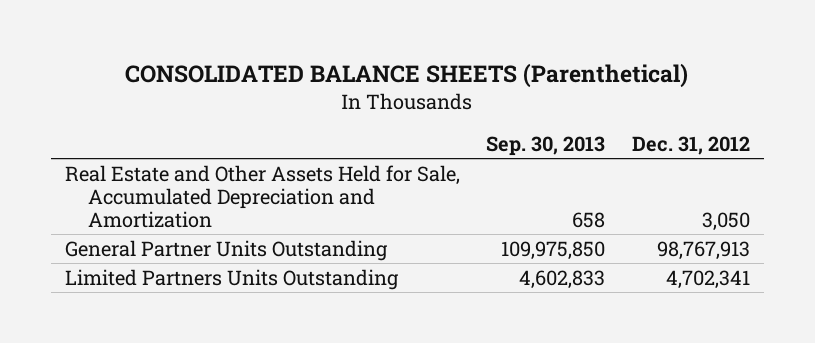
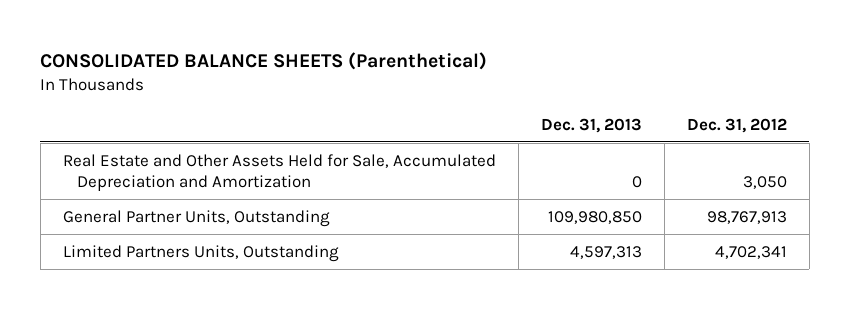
- | Sep. 30, 2013 | Dec. 31, 2012
+ | Dec. 31, 2013 | Dec. 31, 2012
- General Partner Units Outstanding | 109,975,850 | 98,767,913
- Limited Partners Units Outstanding | 4,602,833 | 4,702,341
+ General Partner Units, Outstanding | 109,980,850 | 98,767,913
+ Limited Partners Units, Outstanding | 4,597,313 | 4,702,341

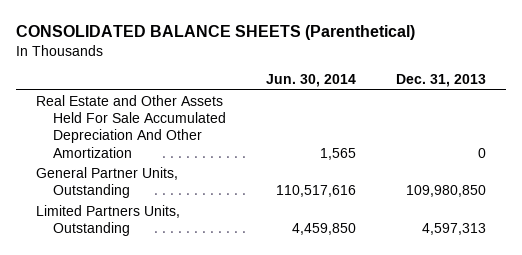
- | Dec. 31, 2013 | Dec. 31, 2012
+ | Jun. 30, 2014 | Dec. 31, 2013
- Real Estate and Other Assets Held for Sale, Accumulated Depreciation and Amortization | 0 | 3,050
+ Real Estate and Other Assets Held For Sale Accumulated Depreciation And Other Amortization | 1,565 | 0

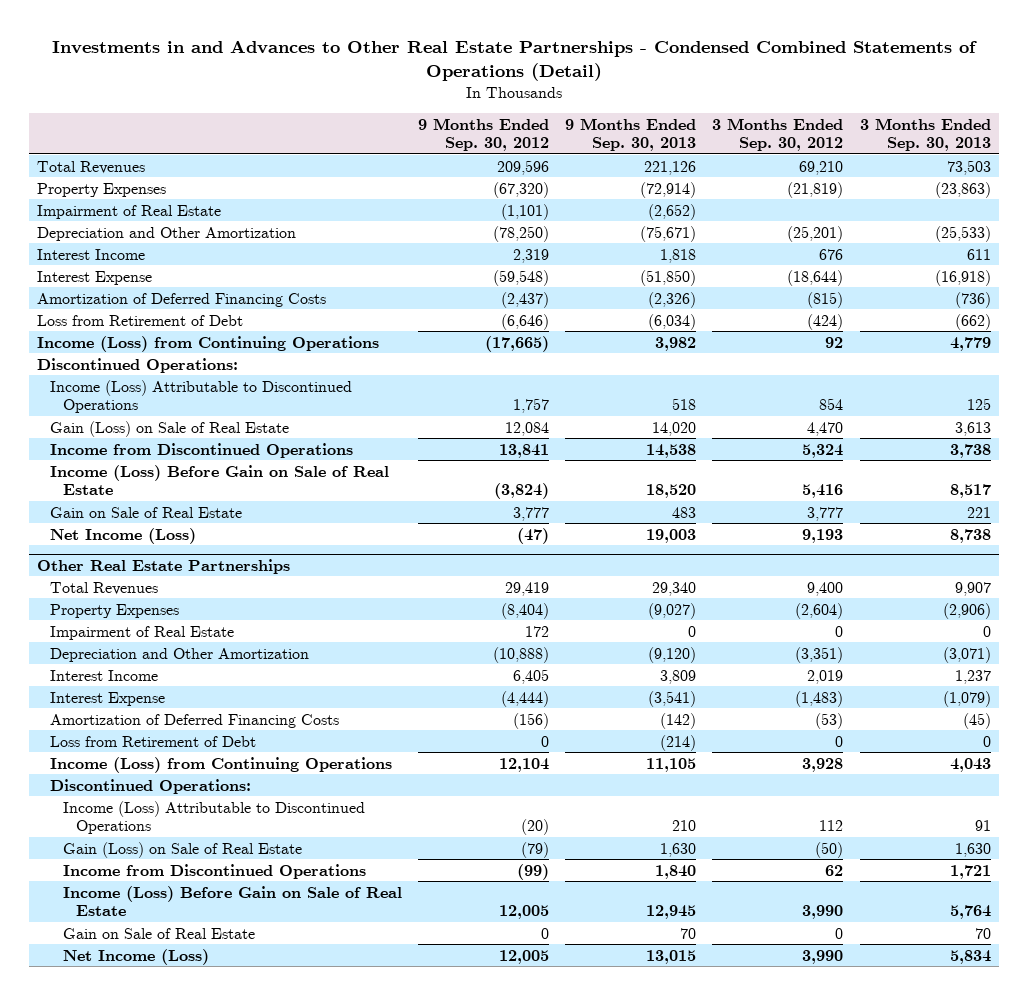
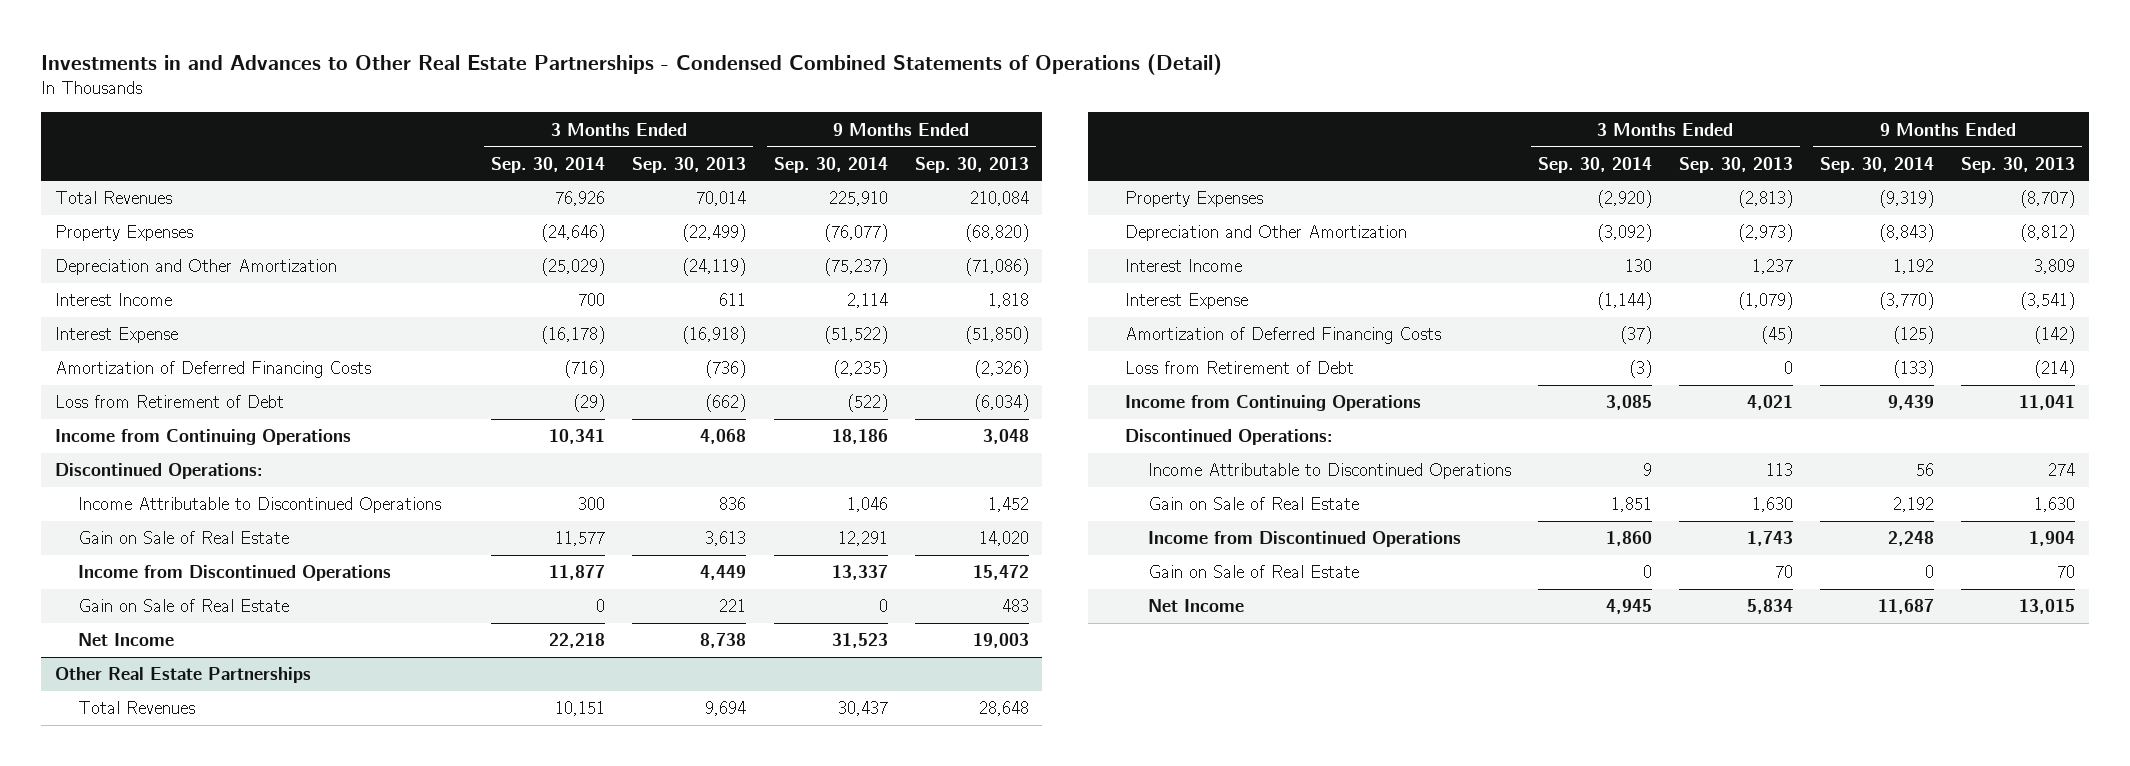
- | 9 Months Ended Sep. 30, 2012 | 9 Months Ended Sep. 30, 2013 | 3 Months Ended Sep. 30, 2012 | 3 Months Ended Sep. 30, 2013
+ | 3 Months Ended Sep. 30, 2014 | 3 Months Ended Sep. 30, 2013 | 9 Months Ended Sep. 30, 2014 | 9 Months Ended Sep. 30, 2013
- Total Revenues | 209,596 | 221,126 | 69,210 | 73,503
- Property Expenses | (67,320) | (72,914) | (21,819) | (23,863)
- Impairment of Real Estate | (1,101) | (2,652) | |
- Depreciation and Other Amortization | (78,250) | (75,671) | (25,201) | (25,533)
+ Total Revenues | 76,926 | 70,014 | 225,910 | 210,084
+ Property Expenses | (24,646) | (22,499) | (76,077) | (68,820)
+ Depreciation and Other Amortization | (25,029) | (24,119) | (75,237) | (71,086)
- Income (Loss) from Continuing Operations | (17,665) | 3,982 | 92 | 4,779
+ Income from Continuing Operations | 10,341 | 4,068 | 18,186 | 3,048
- Income (Loss) Attributable to Discontinued Operations | 1,757 | 518 | 854 | 125
- Gain (Loss) on Sale of Real Estate | 12,084 | 14,020 | 4,470 | 3,613
- Income from Discontinued Operations | 13,841 | 14,538 | 5,324 | 3,738
- Income (Loss) Before Gain on Sale of Real Estate | (3,824) | 18,520 | 5,416 | 8,517
+ Income Attributable to Discontinued Operations | 300 | 836 | 1,046 | 1,452
+ Gain on Sale of Real Estate | 11,577 | 3,613 | 12,291 | 14,020
+ Income from Discontinued Operations | 11,877 | 4,449 | 13,337 | 15,472
- Net Income (Loss) | (47) | 19,003 | 9,193 | 8,738
+ Net Income | 22,218 | 8,738 | 31,523 | 19,003
@ Other Real Estate Partnerships
- Total Revenues | 29,419 | 29,340 | 9,400 | 9,907
- Property Expenses | (8,404) | (9,027) | (2,604) | (2,906)
- Impairment of Real Estate | 172 | 0 | 0 | 0
- Depreciation and Other Amortization | (10,888) | (9,120) | (3,351) | (3,071)
+ Total Revenues | 10,151 | 9,694 | 30,437 | 28,648
+ Property Expenses | (2,920) | (2,813) | (9,319) | (8,707)
+ Depreciation and Other Amortization | (3,092) | (2,973) | (8,843) | (8,812)
- Income (Loss) from Continuing Operations | 12,104 | 11,105 | 3,928 | 4,043
+ Income from Continuing Operations | 3,085 | 4,021 | 9,439 | 11,041
- Income (Loss) Attributable to Discontinued Operations | (20) | 210 | 112 | 91
- Gain (Loss) on Sale of Real Estate | (79) | 1,630 | (50) | 1,630
- Income from Discontinued Operations | (99) | 1,840 | 62 | 1,721
- Income (Loss) Before Gain on Sale of Real Estate | 12,005 | 12,945 | 3,990 | 5,764
+ Income Attributable to Discontinued Operations | 9 | 113 | 56 | 274
+ Gain on Sale of Real Estate | 1,851 | 1,630 | 2,192 | 1,630
+ Income from Discontinued Operations | 1,860 | 1,743 | 2,248 | 1,904
- Net Income (Loss) | 12,005 | 13,015 | 3,990 | 5,834
+ Net Income | 4,945 | 5,834 | 11,687 | 13,015

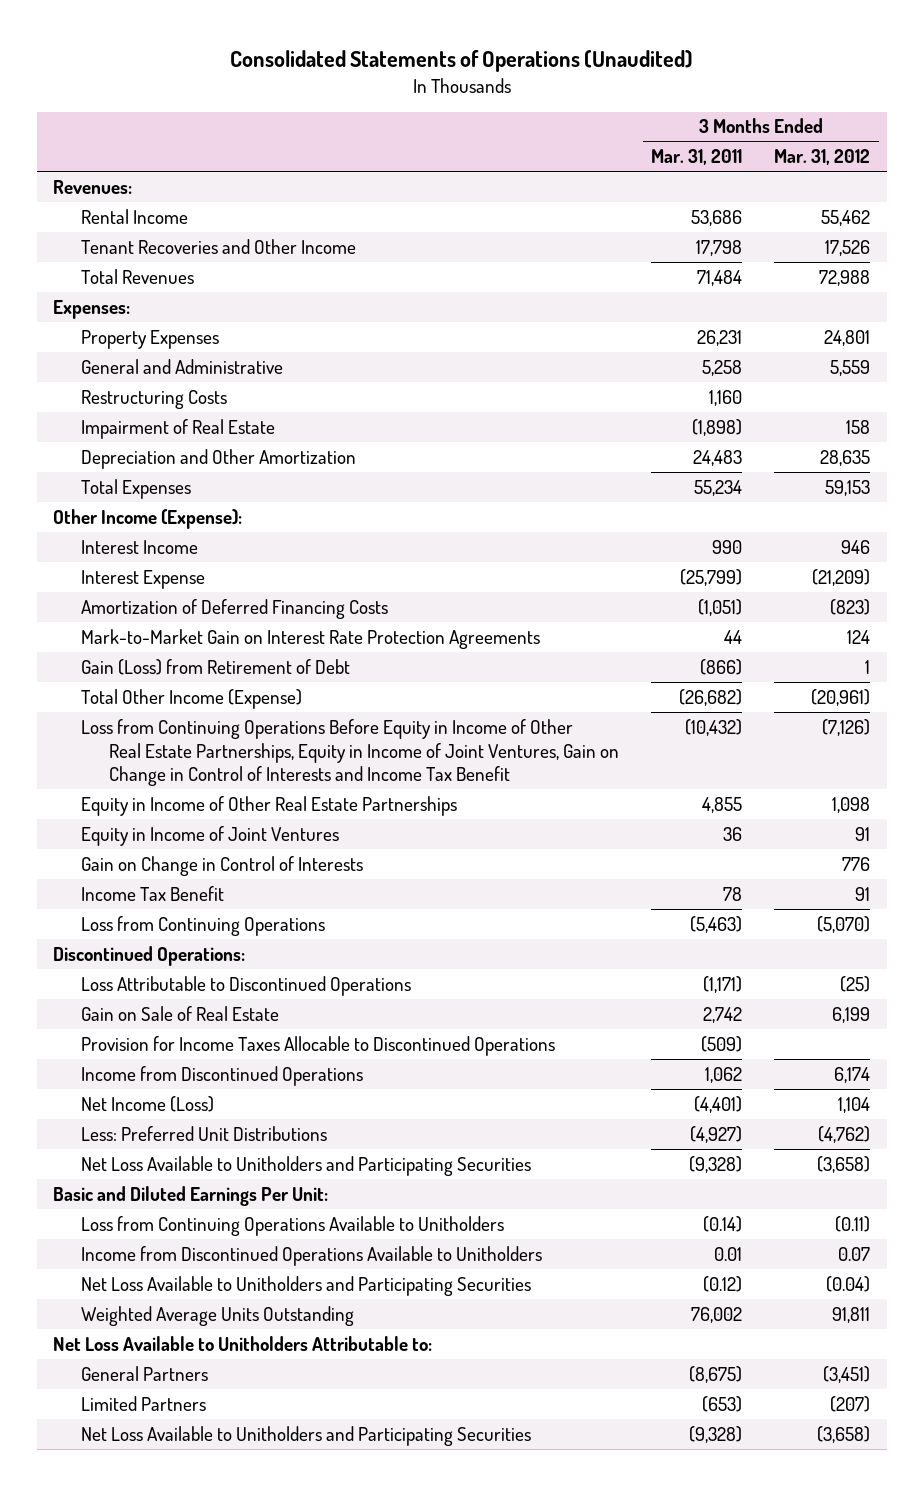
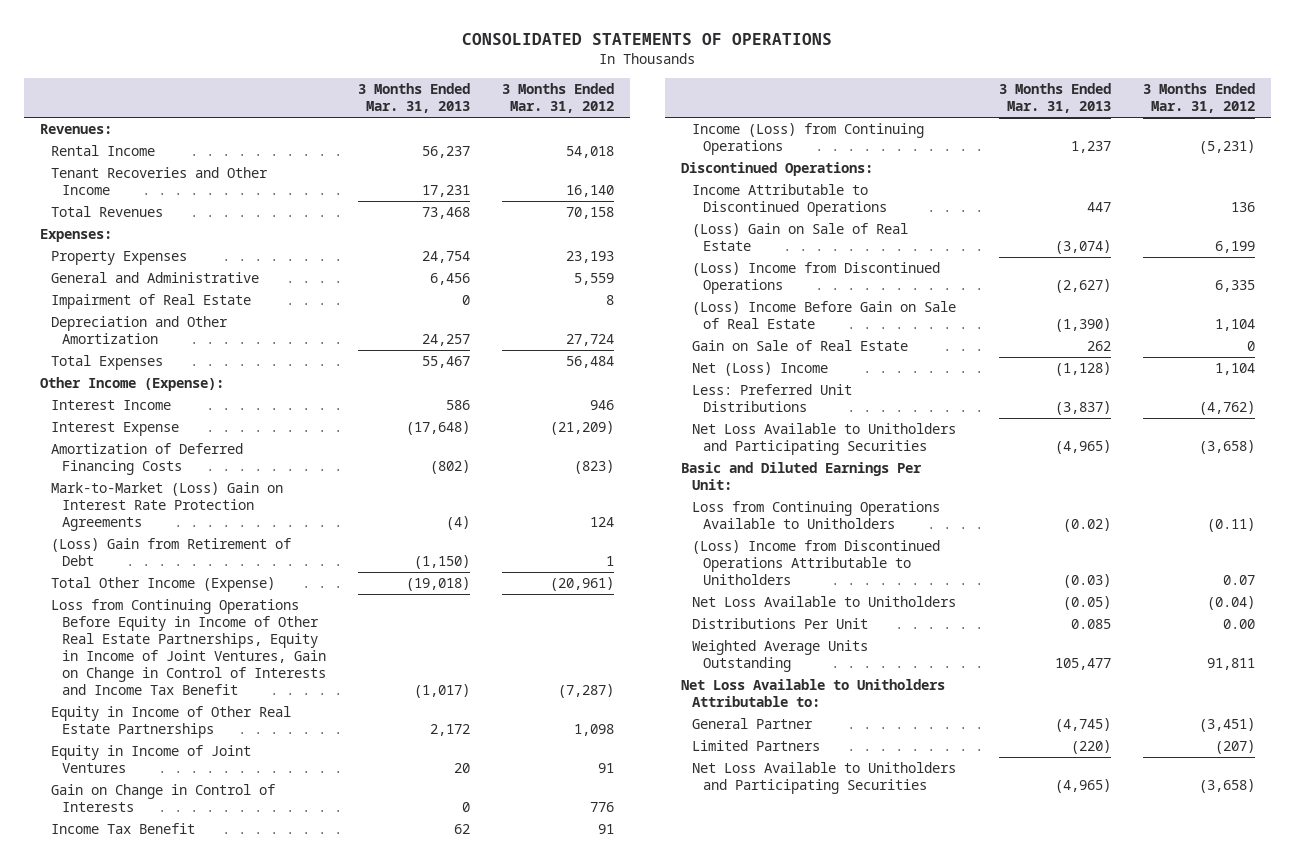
- Consolidated Statements of Operations (Unaudited)
+ CONSOLIDATED STATEMENTS OF OPERATIONS
- | 3 Months Ended Mar. 31, 2011 | 3 Months Ended Mar. 31, 2012
+ | 3 Months Ended Mar. 31, 2013 | 3 Months Ended Mar. 31, 2012
- Rental Income | 53,686 | 55,462
- Tenant Recoveries and Other Income | 17,798 | 17,526
- Total Revenues | 71,484 | 72,988
+ Rental Income | 56,237 | 54,018
+ Tenant Recoveries and Other Income | 17,231 | 16,140
+ Total Revenues | 73,468 | 70,158
- Property Expenses | 26,231 | 24,801
+ Property Expenses | 24,754 | 23,193
- Restructuring Costs | 1,160 |
- Impairment of Real Estate | (1,898) | 158
- Depreciation and Other Amortization | 24,483 | 28,635
- Total Expenses | 55,234 | 59,153
+ Impairment of Real Estate | 0 | 8
+ Depreciation and Other Amortization | 24,257 | 27,724
+ Total Expenses | 55,467 | 56,484
- Mark-to-Market Gain on Interest Rate Protection Agreements | 44 | 124
- Gain (Loss) from Retirement of Debt | (866) | 1
+ Mark-to-Market (Loss) Gain on Interest Rate Protection Agreements | (4) | 124
+ (Loss) Gain from Retirement of Debt | (1,150) | 1
- Loss from Continuing Operations Before Equity in Income of Other Real Estate Partnerships, Equity in Income of Joint Ventures, Gain on Change in Control of Interests and Income Tax Benefit | (10,432) | (7,126)
+ Loss from Continuing Operations Before Equity in Income of Other Real Estate Partnerships, Equity in Income of Joint Ventures, Gain on Change in Control of Interests and Income Tax Benefit | (1,017) | (7,287)
- Loss from Continuing Operations | (5,463) | (5,070)
+ Income (Loss) from Continuing Operations | 1,237 | (5,231)
- Loss Attributable to Discontinued Operations | (1,171) | (25)
- Gain on Sale of Real Estate | 2,742 | 6,199
- Provision for Income Taxes Allocable to Discontinued Operations | (509) |
- Income from Discontinued Operations | 1,062 | 6,174
- Net Income (Loss) | (4,401) | 1,104
+ Income Attributable to Discontinued Operations | 447 | 136
+ (Loss) Gain on Sale of Real Estate | (3,074) | 6,199
+ (Loss) Income from Discontinued Operations | (2,627) | 6,335
+ (Loss) Income Before Gain on Sale of Real Estate | (1,390) | 1,104
+ Gain on Sale of Real Estate | 262 | 0
+ Net (Loss) Income | (1,128) | 1,104
- Income from Discontinued Operations Available to Unitholders | 0.01 | 0.07
- Net Loss Available to Unitholders and Participating Securities | (0.12) | (0.04)
+ (Loss) Income from Discontinued Operations Attributable to Unitholders | (0.03) | 0.07
+ Net Loss Available to Unitholders | (0.05) | (0.04)
+ Distributions Per Unit | 0.085 | 0.00
- General Partners | (8,675) | (3,451)
+ General Partner | (4,745) | (3,451)

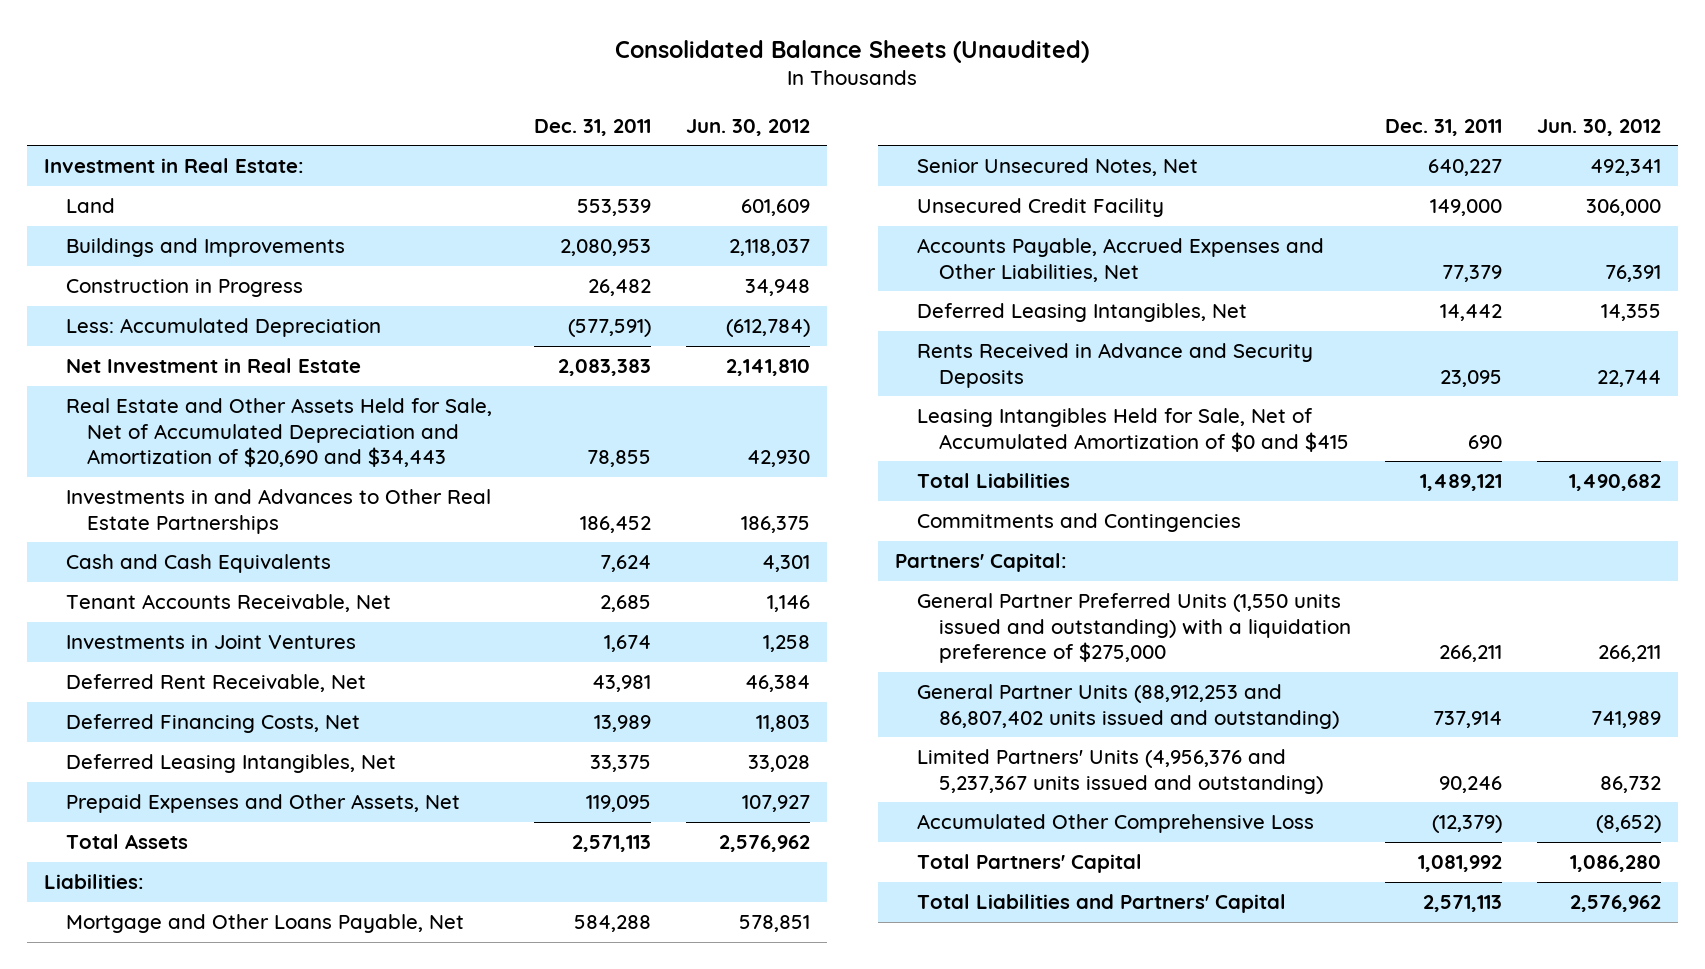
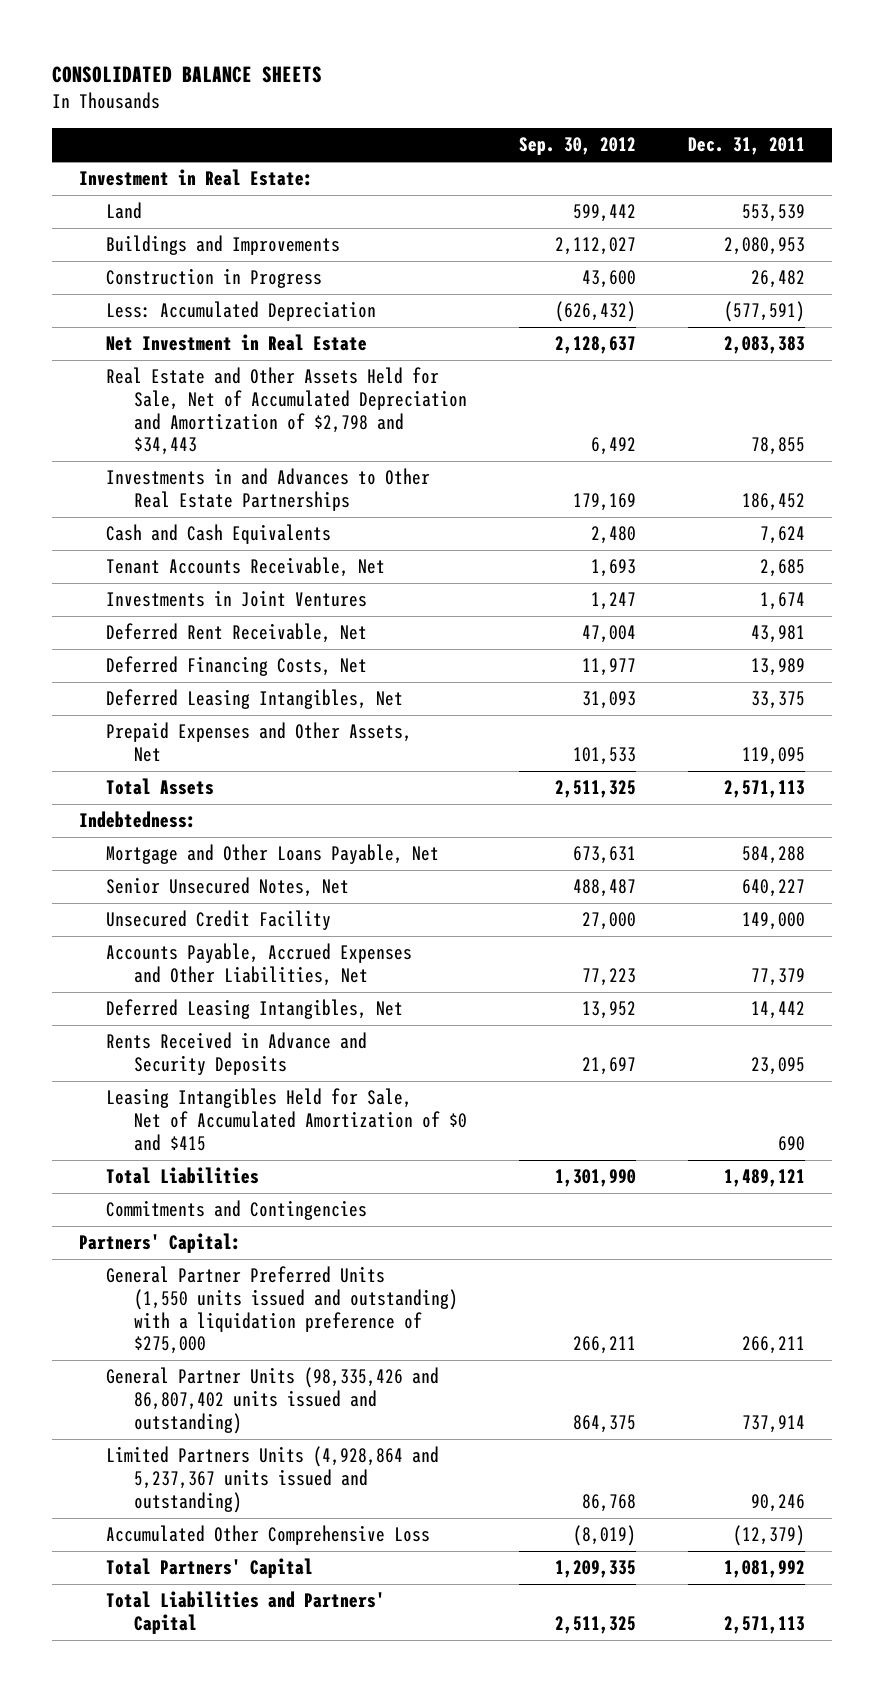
- Consolidated Balance Sheets (Unaudited)
+ CONSOLIDATED BALANCE SHEETS
- | Dec. 31, 2011 | Jun. 30, 2012
+ | Sep. 30, 2012 | Dec. 31, 2011
- Real Estate and Other Assets Held for Sale, Net of Accumulated Depreciation and Amortization of $20,690 and $34,443 | 78,855 | 42,930
+ Real Estate and Other Assets Held for Sale, Net of Accumulated Depreciation and Amortization of $2,798 and $34,443 | 6,492 | 78,855
- Liabilities:
+ Indebtedness:
- General Partner Units (88,912,253 and 86,807,402 units issued and outstanding) | 737,914 | 741,989
- Limited Partners' Units (4,956,376 and 5,237,367 units issued and outstanding) | 90,246 | 86,732
+ General Partner Units (98,335,426 and 86,807,402 units issued and outstanding) | 864,375 | 737,914
+ Limited Partners Units (4,928,864 and 5,237,367 units issued and outstanding) | 86,768 | 90,246

